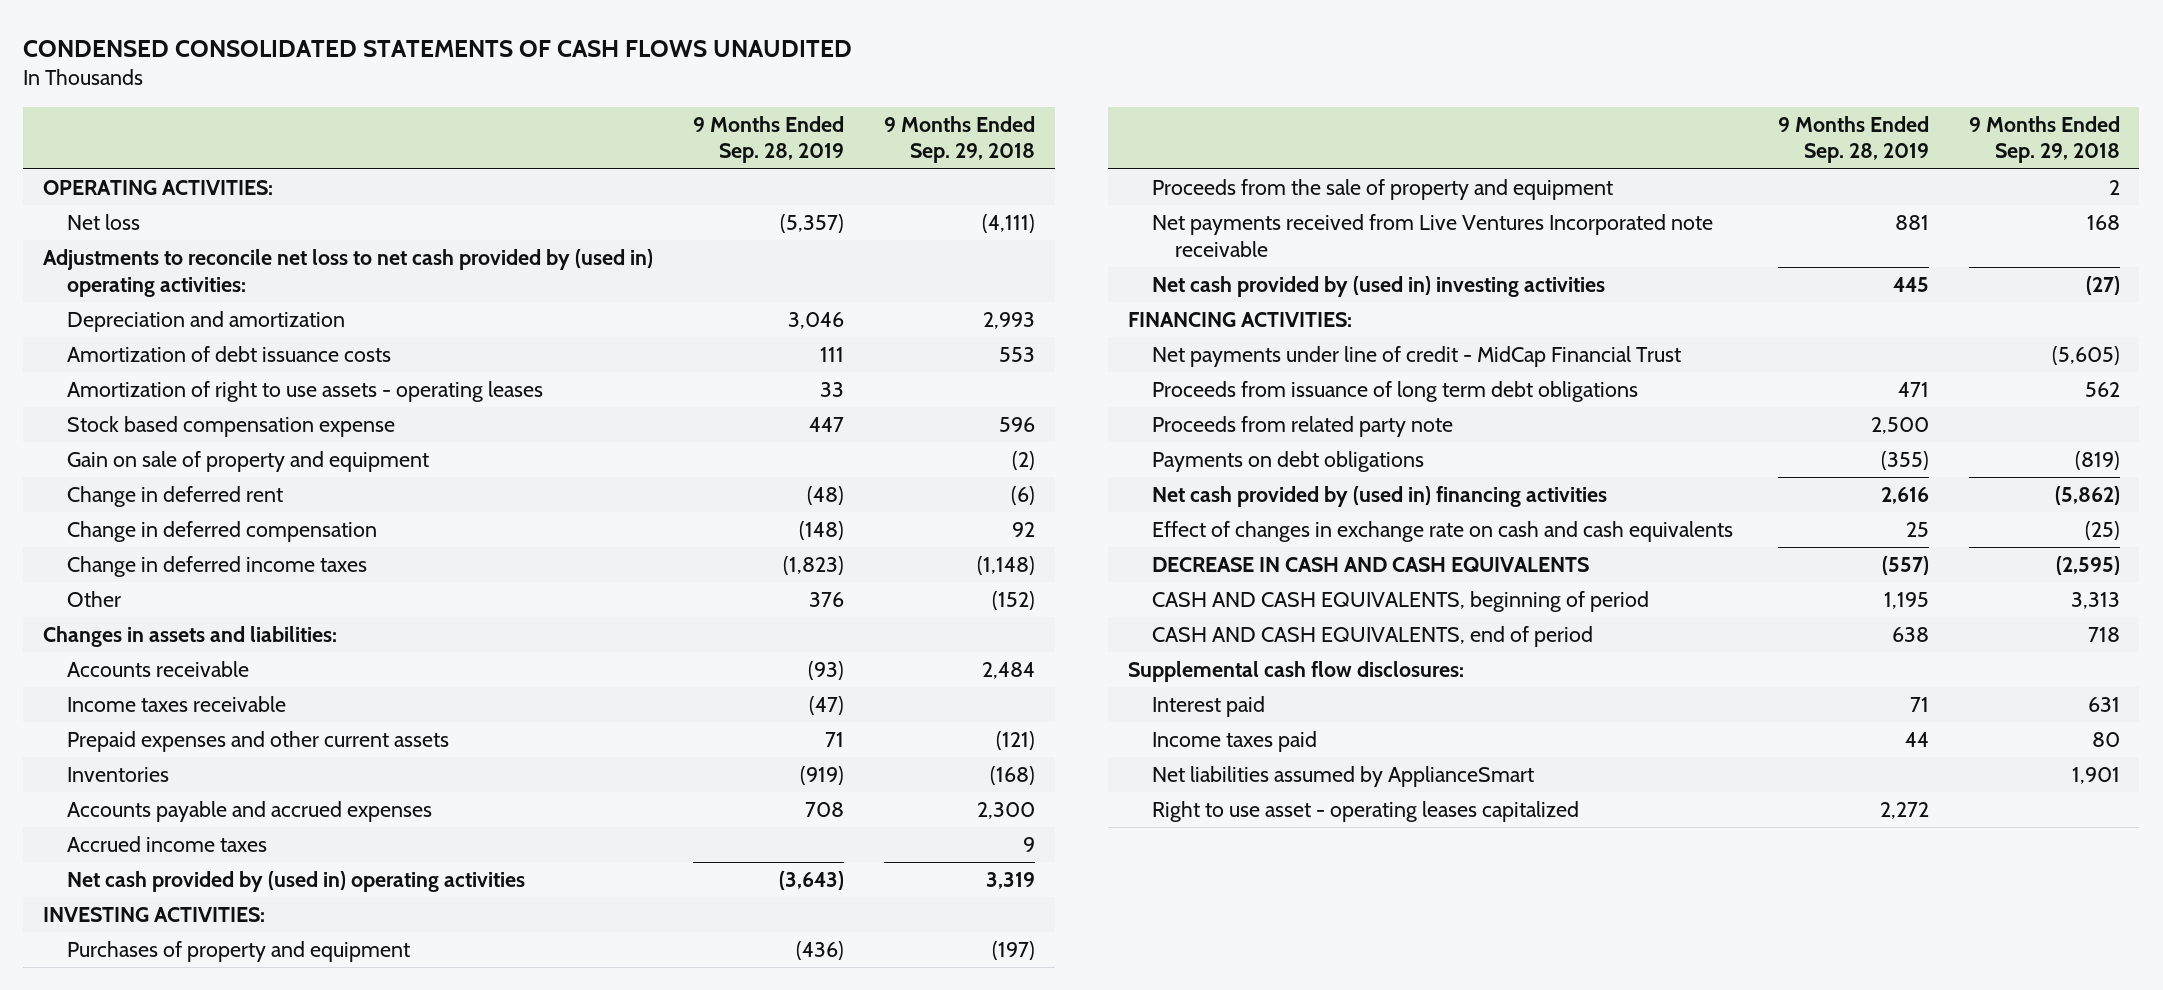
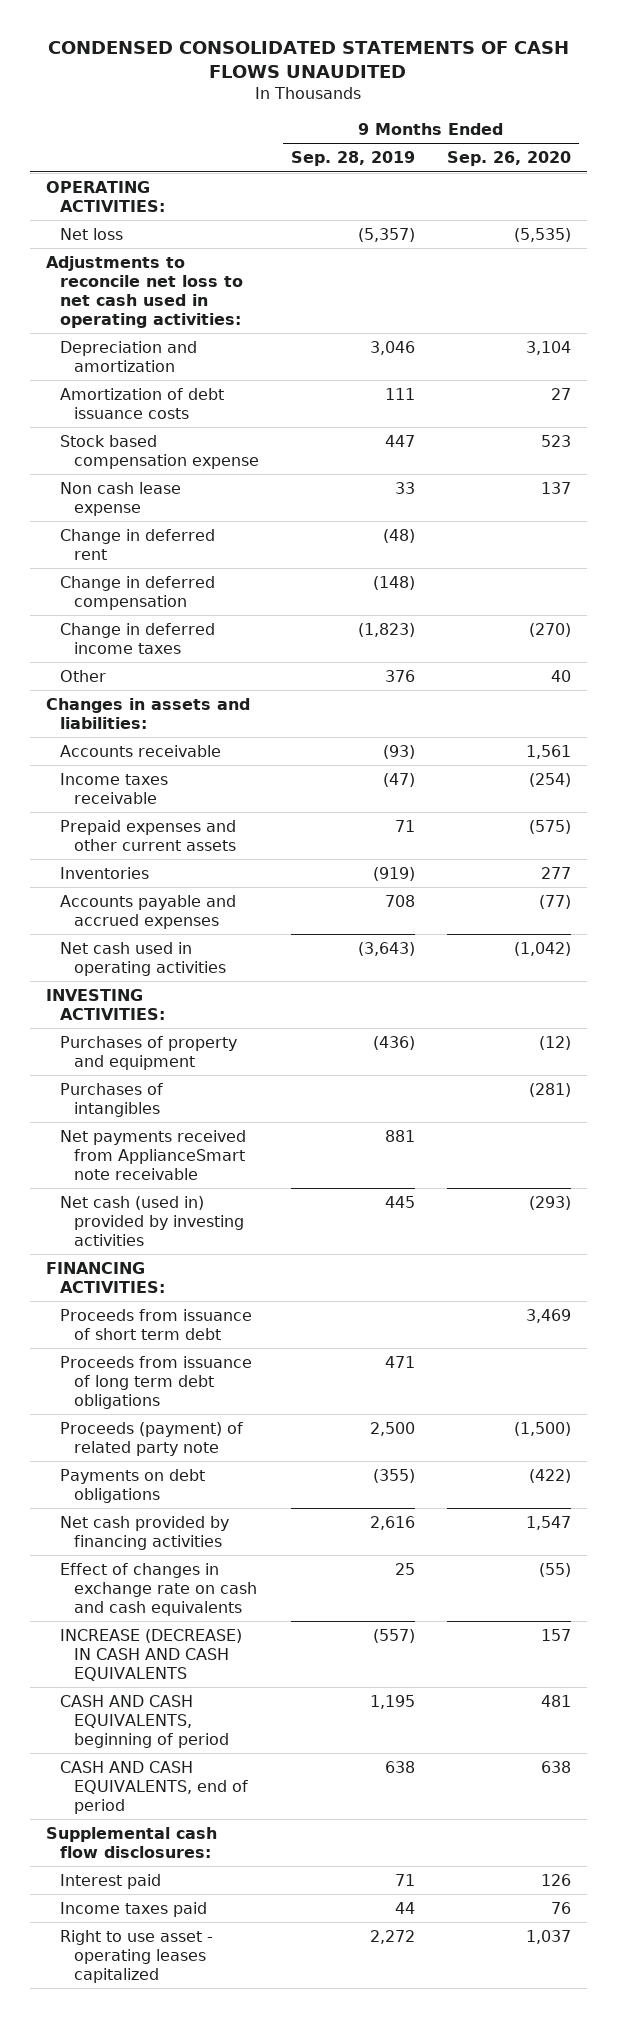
- | 9 Months Ended Sep. 28, 2019 | 9 Months Ended Sep. 29, 2018
+ | 9 Months Ended Sep. 28, 2019 | 9 Months Ended Sep. 26, 2020
- Adjustments to reconcile net loss to net cash provided by (used in) operating activities:
+ Adjustments to reconcile net loss to net cash used in operating activities:
- Amortization of right to use assets - operating leases | 33 |
- Gain on sale of property and equipment | | (2)
+ Non cash lease expense | 33 | 137
- Accrued income taxes | | 9
- Net cash provided by (used in) operating activities | (3,643) | 3,319
+ Net cash used in operating activities | (3,643) | (1,042)
- Proceeds from the sale of property and equipment | | 2
- Net payments received from Live Ventures Incorporated note receivable | 881 | 168
- Net cash provided by (used in) investing activities | 445 | (27)
+ Purchases of intangibles | | (281)
+ Net payments received from ApplianceSmart note receivable | 881 |
+ Net cash (used in) provided by investing activities | 445 | (293)
- Net payments under line of credit - MidCap Financial Trust | | (5,605)
+ Proceeds from issuance of short term debt | | 3,469
- Proceeds from related party note | 2,500 |
+ Proceeds (payment) of related party note | 2,500 | (1,500)
- Net cash provided by (used in) financing activities | 2,616 | (5,862)
+ Net cash provided by financing activities | 2,616 | 1,547
- DECREASE IN CASH AND CASH EQUIVALENTS | (557) | (2,595)
+ INCREASE (DECREASE) IN CASH AND CASH EQUIVALENTS | (557) | 157
- Net liabilities assumed by ApplianceSmart | | 1,901

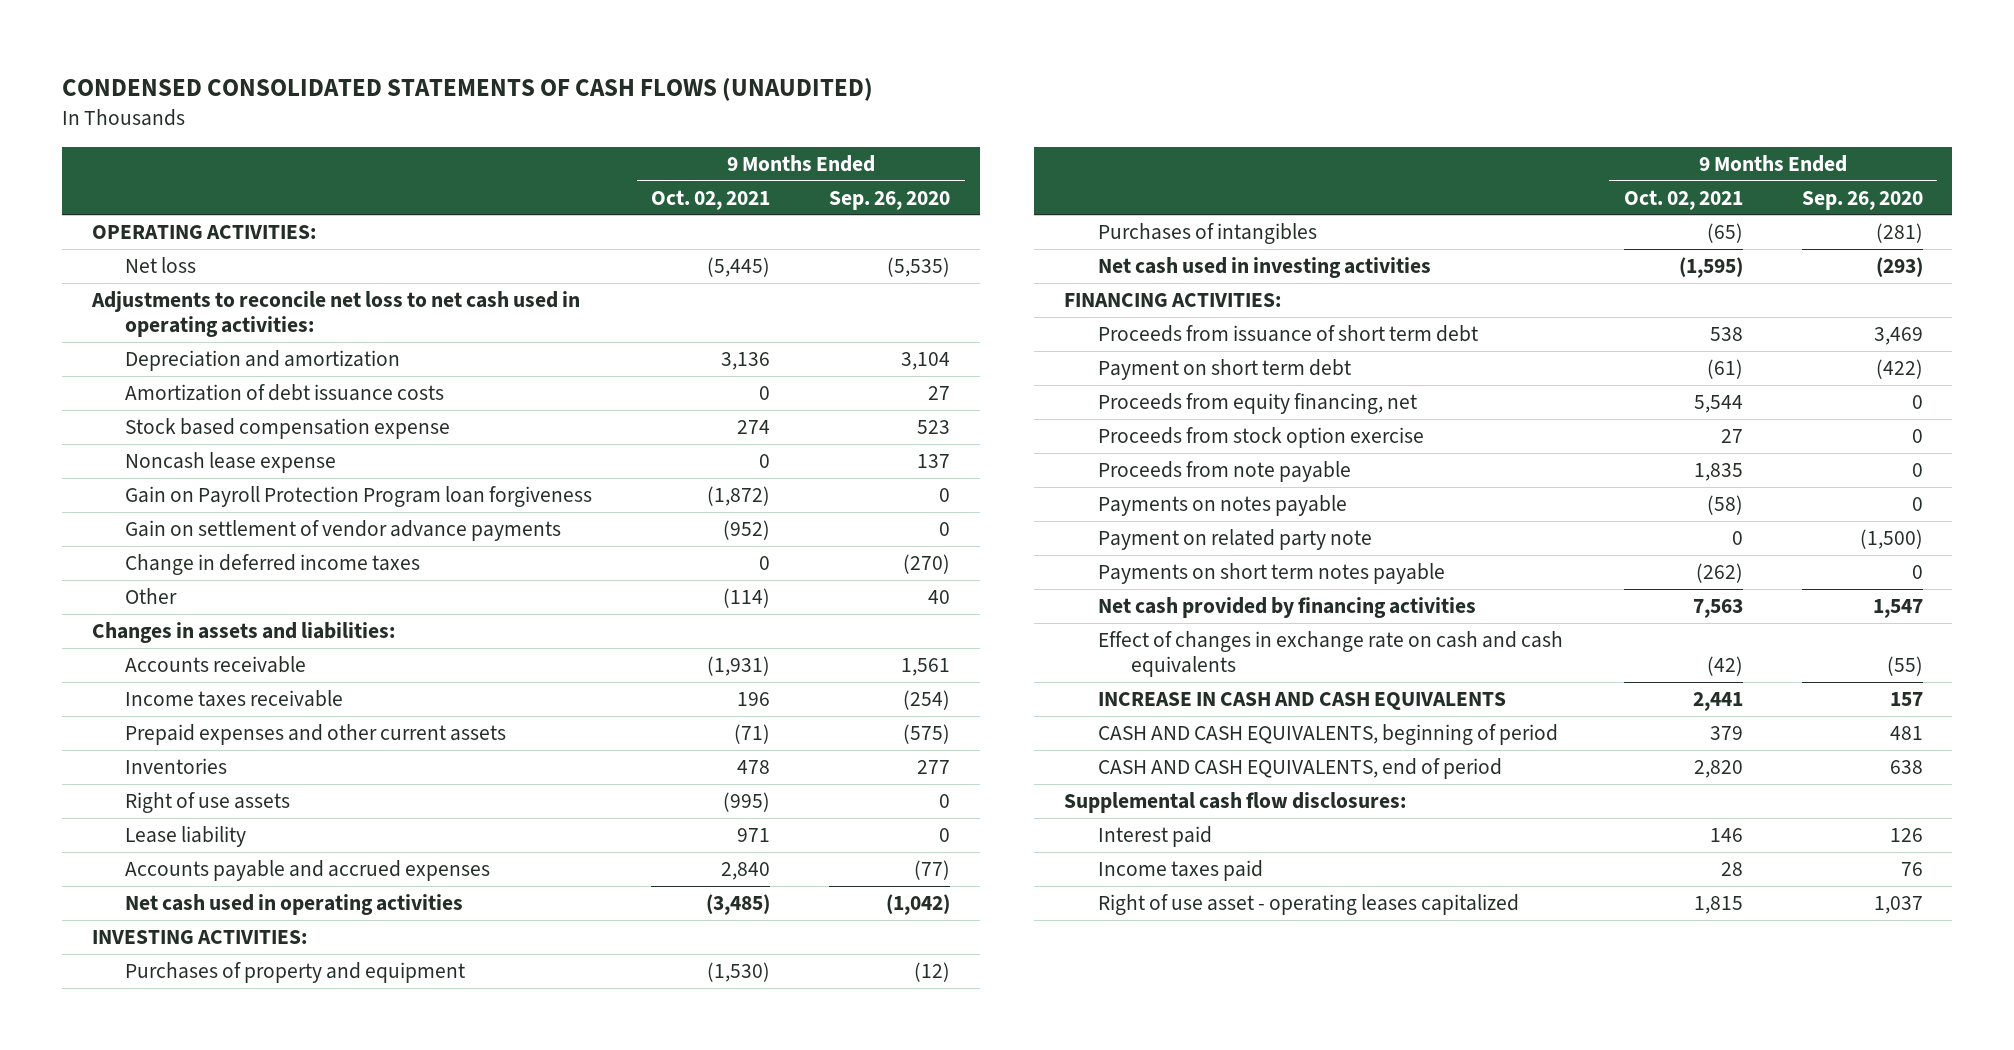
- CONDENSED CONSOLIDATED STATEMENTS OF CASH FLOWS UNAUDITED
+ CONDENSED CONSOLIDATED STATEMENTS OF CASH FLOWS (UNAUDITED)
- | 9 Months Ended Sep. 28, 2019 | 9 Months Ended Sep. 26, 2020
+ | 9 Months Ended Oct. 02, 2021 | 9 Months Ended Sep. 26, 2020
- Non cash lease expense | 33 | 137
- Change in deferred rent | (48) |
- Change in deferred compensation | (148) |
+ Noncash lease expense | 0 | 137
+ Gain on Payroll Protection Program loan forgiveness | (1,872) | 0
+ Gain on settlement of vendor advance payments | (952) | 0
+ Right of use assets | (995) | 0
+ Lease liability | 971 | 0
- Net payments received from ApplianceSmart note receivable | 881 |
- Net cash (used in) provided by investing activities | 445 | (293)
+ Net cash used in investing activities | (1,595) | (293)
- Proceeds from issuance of long term debt obligations | 471 |
- Proceeds (payment) of related party note | 2,500 | (1,500)
- Payments on debt obligations | (355) | (422)
+ Payment on short term debt | (61) | (422)
+ Proceeds from equity financing, net | 5,544 | 0
+ Proceeds from stock option exercise | 27 | 0
+ Proceeds from note payable | 1,835 | 0
+ Payments on notes payable | (58) | 0
+ Payment on related party note | 0 | (1,500)
+ Payments on short term notes payable | (262) | 0
- INCREASE (DECREASE) IN CASH AND CASH EQUIVALENTS | (557) | 157
+ INCREASE IN CASH AND CASH EQUIVALENTS | 2,441 | 157
- Right to use asset - operating leases capitalized | 2,272 | 1,037
+ Right of use asset - operating leases capitalized | 1,815 | 1,037

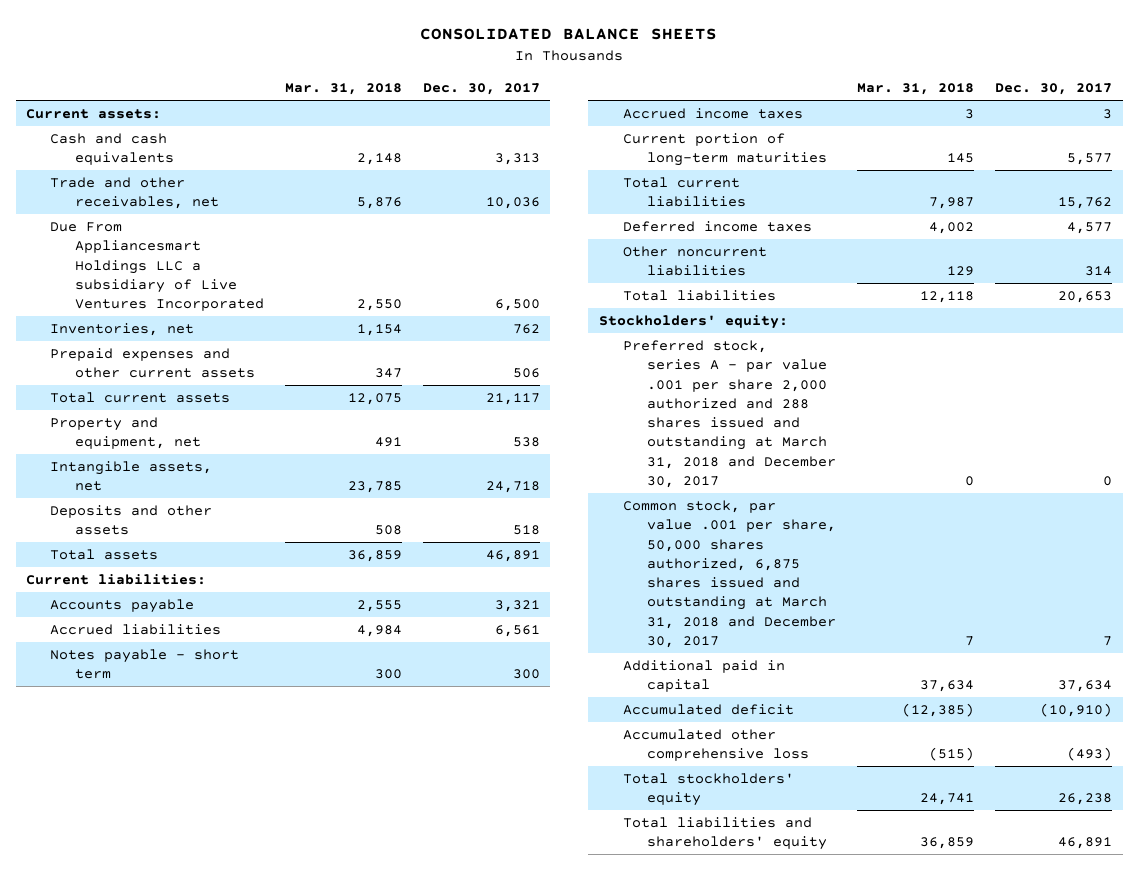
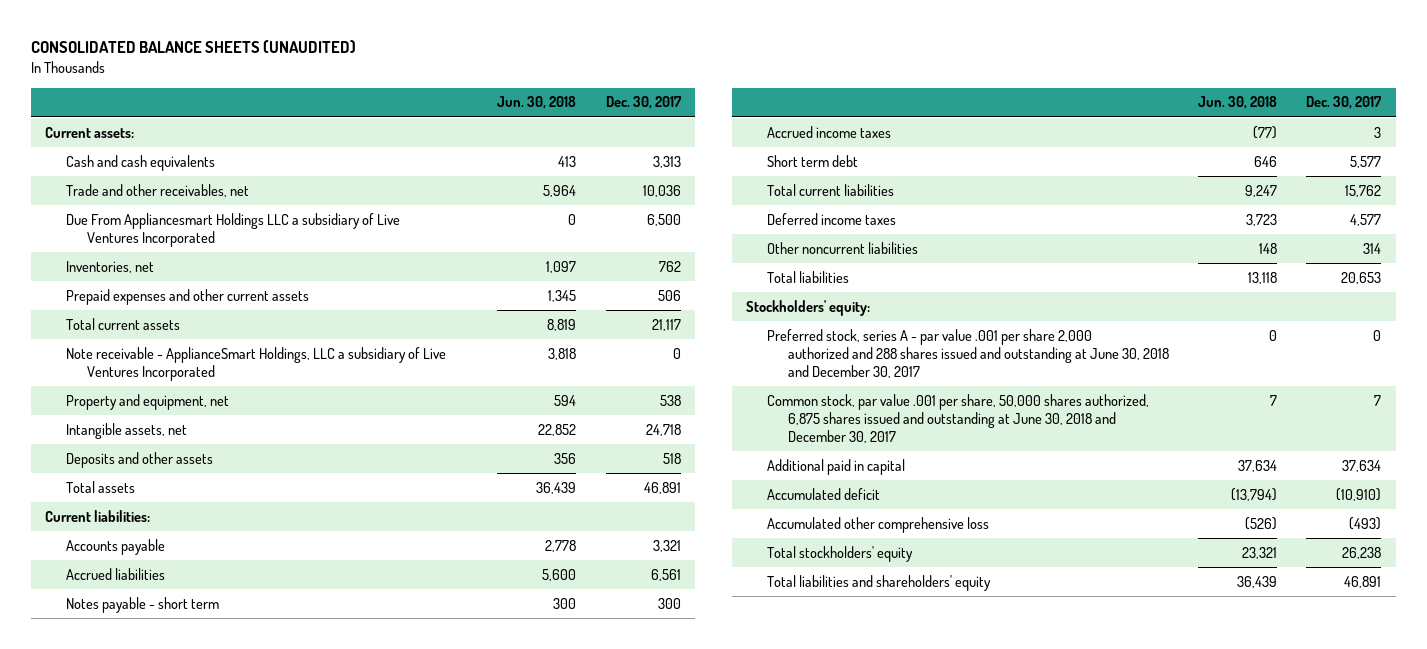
- CONSOLIDATED BALANCE SHEETS
+ CONSOLIDATED BALANCE SHEETS (UNAUDITED)
- | Mar. 31, 2018 | Dec. 30, 2017
+ | Jun. 30, 2018 | Dec. 30, 2017
+ Note receivable - ApplianceSmart Holdings, LLC a subsidiary of Live Ventures Incorporated | 3,818 | 0
- Current portion of long-term maturities | 145 | 5,577
+ Short term debt | 646 | 5,577
- Preferred stock, series A - par value .001 per share 2,000 authorized and 288 shares issued and outstanding at March 31, 2018 and December 30, 2017 | 0 | 0
- Common stock, par value .001 per share, 50,000 shares authorized, 6,875 shares issued and outstanding at March 31, 2018 and December 30, 2017 | 7 | 7
+ Preferred stock, series A - par value .001 per share 2,000 authorized and 288 shares issued and outstanding at June 30, 2018 and December 30, 2017 | 0 | 0
+ Common stock, par value .001 per share, 50,000 shares authorized, 6,875 shares issued and outstanding at June 30, 2018 and December 30, 2017 | 7 | 7

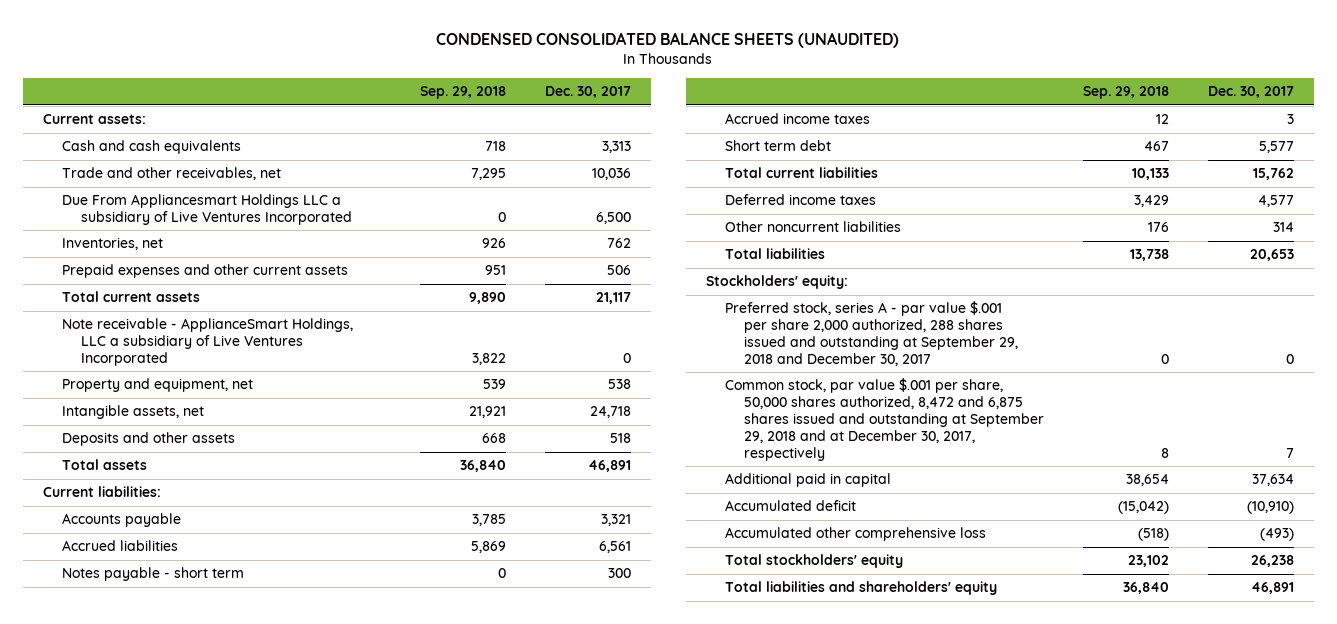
- CONSOLIDATED BALANCE SHEETS (UNAUDITED)
+ CONDENSED CONSOLIDATED BALANCE SHEETS (UNAUDITED)
- | Jun. 30, 2018 | Dec. 30, 2017
+ | Sep. 29, 2018 | Dec. 30, 2017
- Preferred stock, series A - par value .001 per share 2,000 authorized and 288 shares issued and outstanding at June 30, 2018 and December 30, 2017 | 0 | 0
- Common stock, par value .001 per share, 50,000 shares authorized, 6,875 shares issued and outstanding at June 30, 2018 and December 30, 2017 | 7 | 7
+ Preferred stock, series A - par value $.001 per share 2,000 authorized, 288 shares issued and outstanding at September 29, 2018 and December 30, 2017 | 0 | 0
+ Common stock, par value $.001 per share, 50,000 shares authorized, 8,472 and 6,875 shares issued and outstanding at September 29, 2018 and at December 30, 2017, respectively | 8 | 7

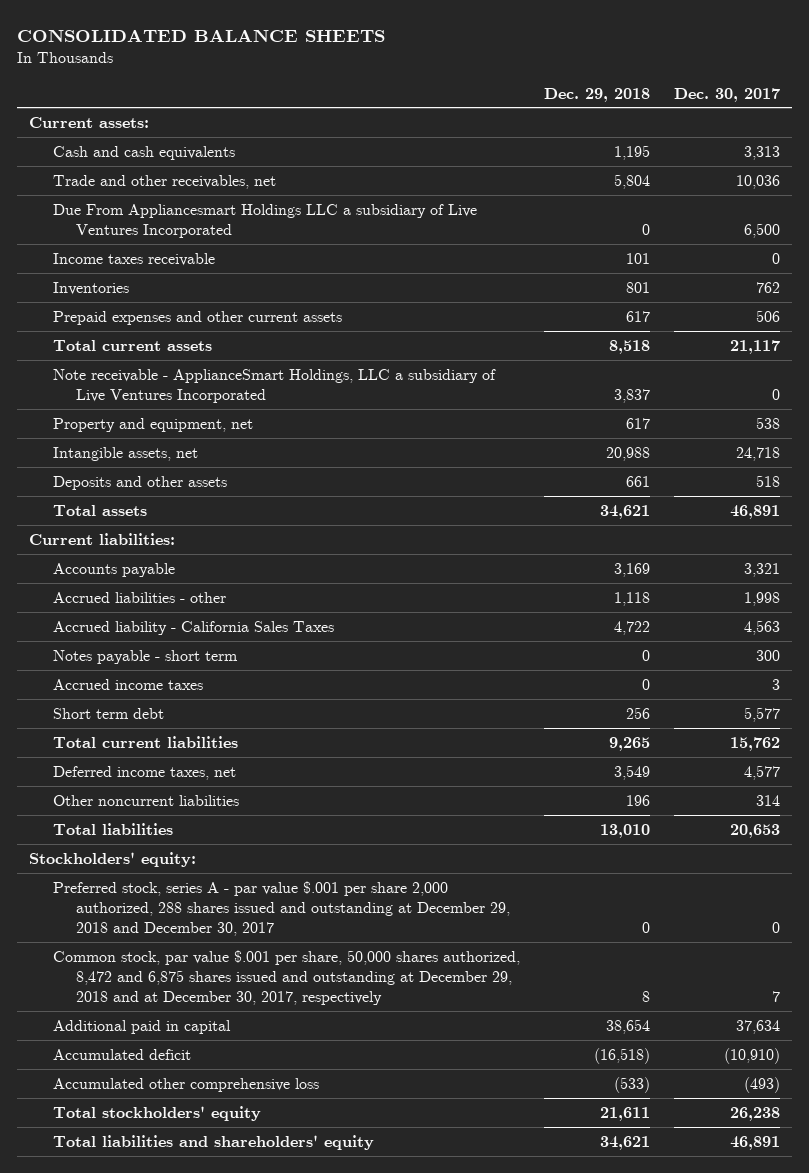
- CONDENSED CONSOLIDATED BALANCE SHEETS (UNAUDITED)
+ CONSOLIDATED BALANCE SHEETS
- | Sep. 29, 2018 | Dec. 30, 2017
+ | Dec. 29, 2018 | Dec. 30, 2017
- Inventories, net | 926 | 762
+ Income taxes receivable | 101 | 0
+ Inventories | 801 | 762
- Accrued liabilities | 5,869 | 6,561
+ Accrued liabilities - other | 1,118 | 1,998
+ Accrued liability - California Sales Taxes | 4,722 | 4,563
- Deferred income taxes | 3,429 | 4,577
+ Deferred income taxes, net | 3,549 | 4,577
- Preferred stock, series A - par value $.001 per share 2,000 authorized, 288 shares issued and outstanding at September 29, 2018 and December 30, 2017 | 0 | 0
- Common stock, par value $.001 per share, 50,000 shares authorized, 8,472 and 6,875 shares issued and outstanding at September 29, 2018 and at December 30, 2017, respectively | 8 | 7
+ Preferred stock, series A - par value $.001 per share 2,000 authorized, 288 shares issued and outstanding at December 29, 2018 and December 30, 2017 | 0 | 0
+ Common stock, par value $.001 per share, 50,000 shares authorized, 8,472 and 6,875 shares issued and outstanding at December 29, 2018 and at December 30, 2017, respectively | 8 | 7

